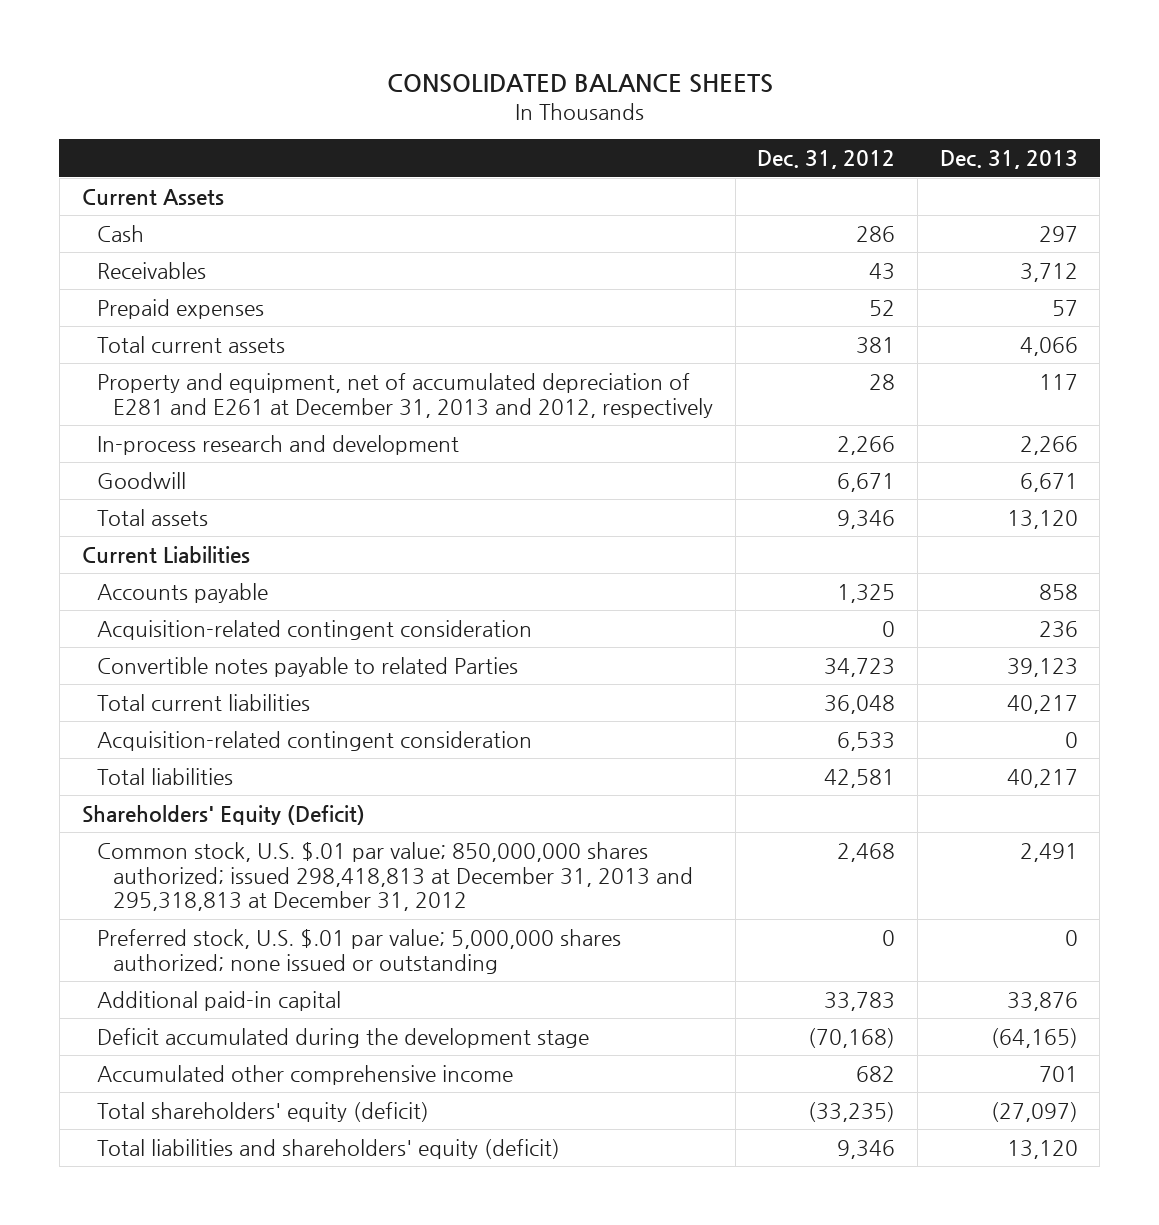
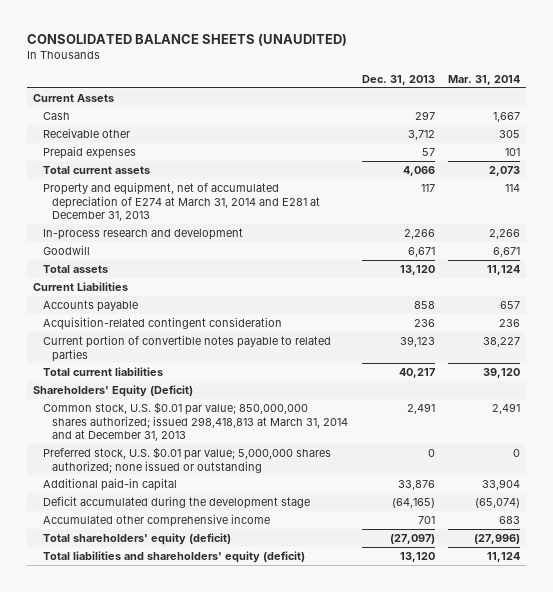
- CONSOLIDATED BALANCE SHEETS
+ CONSOLIDATED BALANCE SHEETS (UNAUDITED)
- | Dec. 31, 2012 | Dec. 31, 2013
+ | Dec. 31, 2013 | Mar. 31, 2014
- Receivables | 43 | 3,712
+ Receivable other | 3,712 | 305
- Property and equipment, net of accumulated depreciation of E281 and E261 at December 31, 2013 and 2012, respectively | 28 | 117
+ Property and equipment, net of accumulated depreciation of E274 at March 31, 2014 and E281 at December 31, 2013 | 117 | 114
- Convertible notes payable to related Parties | 34,723 | 39,123
+ Current portion of convertible notes payable to related parties | 39,123 | 38,227
- Acquisition-related contingent consideration | 6,533 | 0
- Total liabilities | 42,581 | 40,217
- Common stock, U.S. $.01 par value; 850,000,000 shares authorized; issued 298,418,813 at December 31, 2013 and 295,318,813 at December 31, 2012 | 2,468 | 2,491
- Preferred stock, U.S. $.01 par value; 5,000,000 shares authorized; none issued or outstanding | 0 | 0
+ Common stock, U.S. $0.01 par value; 850,000,000 shares authorized; issued 298,418,813 at March 31, 2014 and at December 31, 2013 | 2,491 | 2,491
+ Preferred stock, U.S. $0.01 par value; 5,000,000 shares authorized; none issued or outstanding | 0 | 0

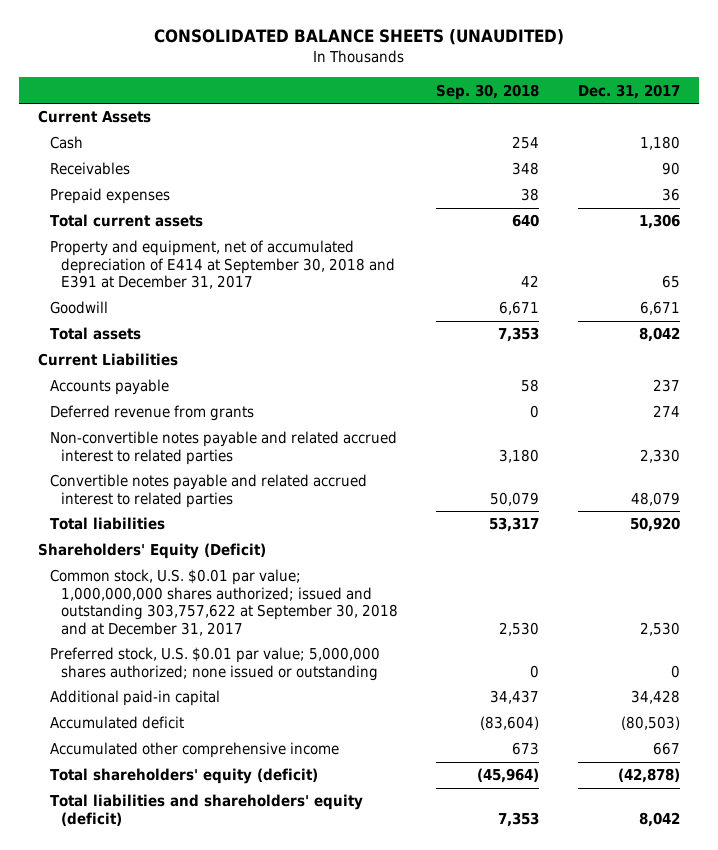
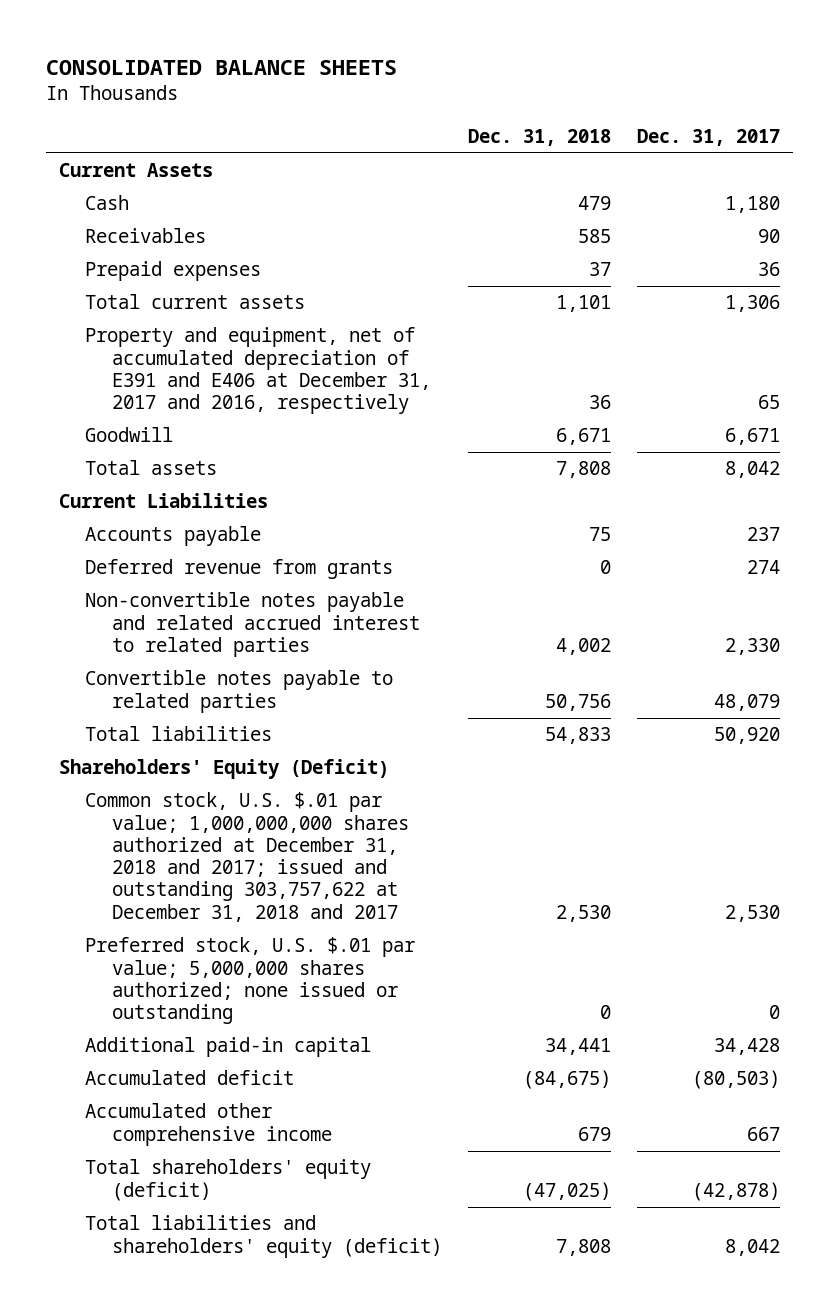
- CONSOLIDATED BALANCE SHEETS (UNAUDITED)
+ CONSOLIDATED BALANCE SHEETS
- | Sep. 30, 2018 | Dec. 31, 2017
+ | Dec. 31, 2018 | Dec. 31, 2017
- Property and equipment, net of accumulated depreciation of E414 at September 30, 2018 and E391 at December 31, 2017 | 42 | 65
+ Property and equipment, net of accumulated depreciation of E391 and E406 at December 31, 2017 and 2016, respectively | 36 | 65
- Convertible notes payable and related accrued interest to related parties | 50,079 | 48,079
+ Convertible notes payable to related parties | 50,756 | 48,079
- Common stock, U.S. $0.01 par value; 1,000,000,000 shares authorized; issued and outstanding 303,757,622 at September 30, 2018 and at December 31, 2017 | 2,530 | 2,530
- Preferred stock, U.S. $0.01 par value; 5,000,000 shares authorized; none issued or outstanding | 0 | 0
+ Common stock, U.S. $.01 par value; 1,000,000,000 shares authorized at December 31, 2018 and 2017; issued and outstanding 303,757,622 at December 31, 2018 and 2017 | 2,530 | 2,530
+ Preferred stock, U.S. $.01 par value; 5,000,000 shares authorized; none issued or outstanding | 0 | 0

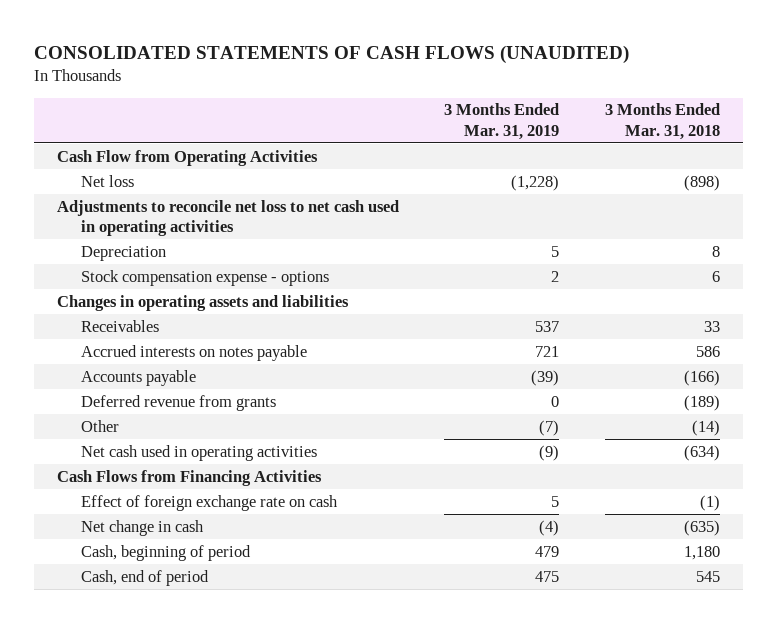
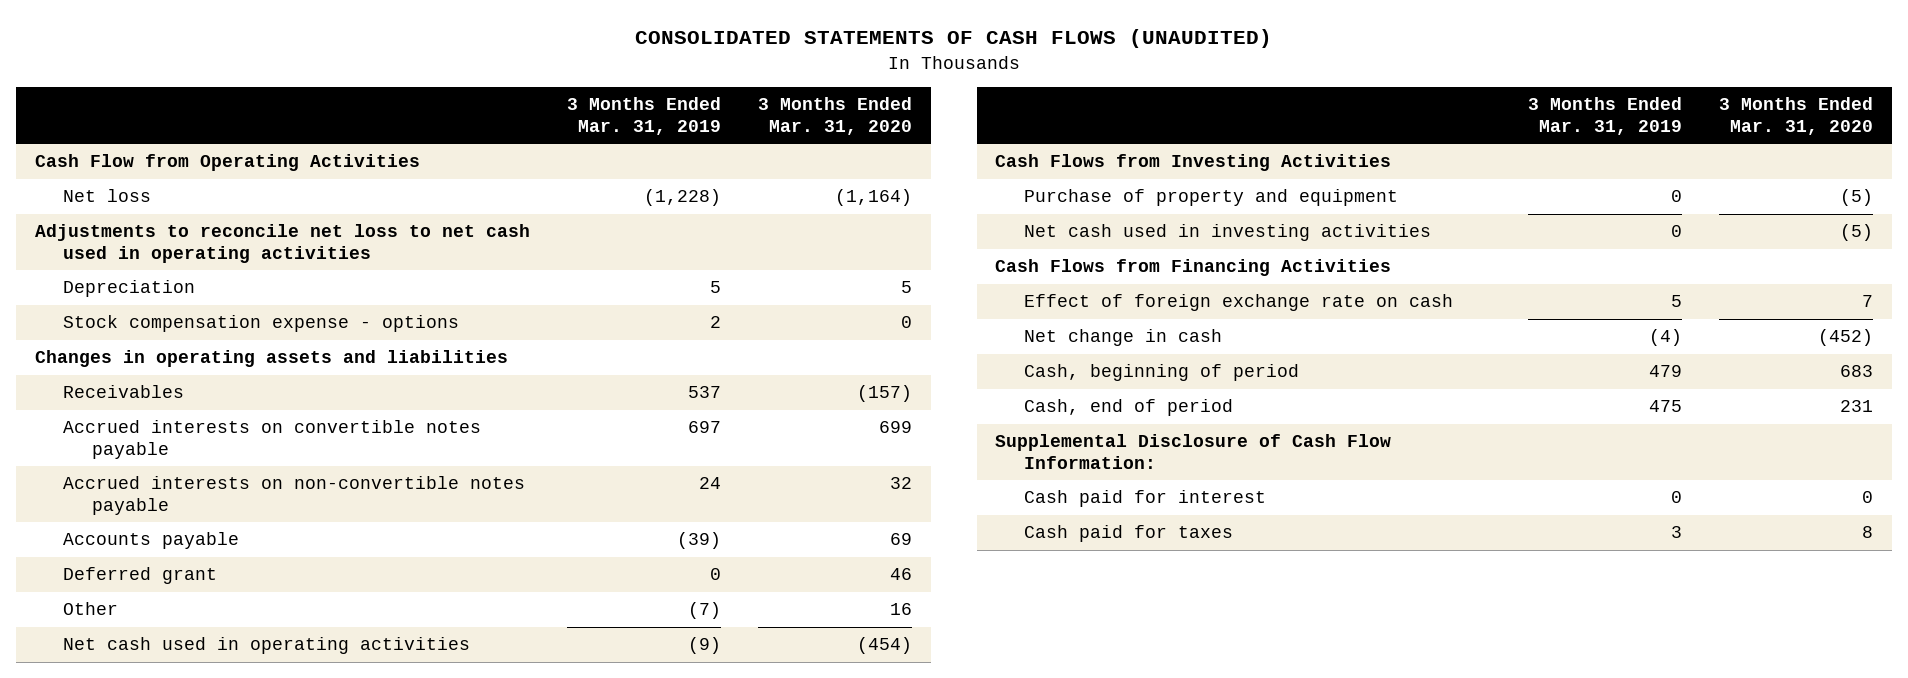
- | 3 Months Ended Mar. 31, 2019 | 3 Months Ended Mar. 31, 2018
+ | 3 Months Ended Mar. 31, 2019 | 3 Months Ended Mar. 31, 2020
- Accrued interests on notes payable | 721 | 586
+ Accrued interests on convertible notes payable | 697 | 699
+ Accrued interests on non-convertible notes payable | 24 | 32
- Deferred revenue from grants | 0 | (189)
+ Deferred grant | 0 | 46
+ Cash Flows from Investing Activities
+ Purchase of property and equipment | 0 | (5)
+ Net cash used in investing activities | 0 | (5)
+ Supplemental Disclosure of Cash Flow Information:
+ Cash paid for interest | 0 | 0
+ Cash paid for taxes | 3 | 8

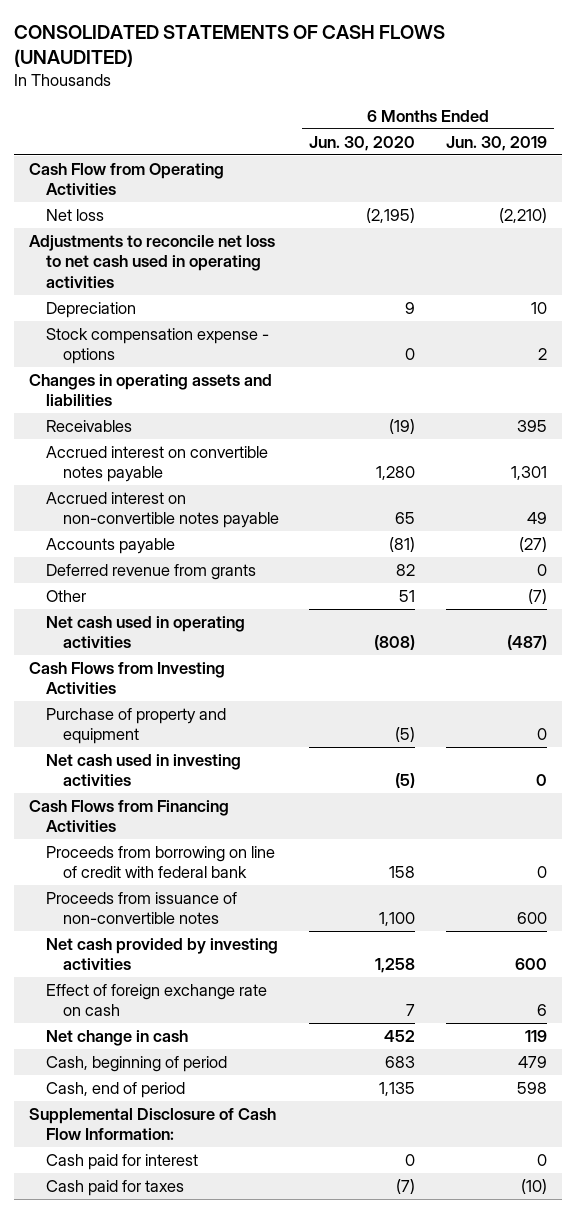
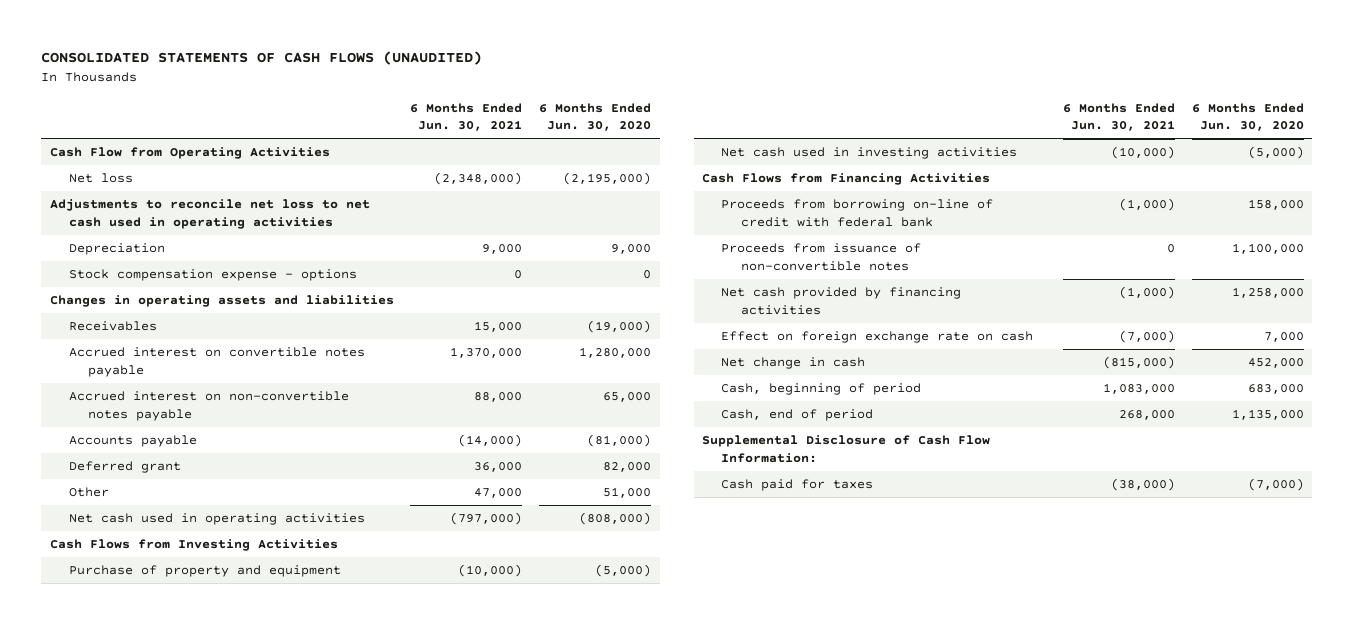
- | 6 Months Ended Jun. 30, 2020 | 6 Months Ended Jun. 30, 2019
+ | 6 Months Ended Jun. 30, 2021 | 6 Months Ended Jun. 30, 2020
- Net loss | (2,195) | (2,210)
+ Net loss | (2,348,000) | (2,195,000)
- Depreciation | 9 | 10
+ Depreciation | 9,000 | 9,000
- Receivables | (19) | 395
- Accrued interest on convertible notes payable | 1,280 | 1,301
- Accrued interest on non-convertible notes payable | 65 | 49
- Accounts payable | (81) | (27)
- Deferred revenue from grants | 82 | 0
- Other | 51 | (7)
- Net cash used in operating activities | (808) | (487)
+ Receivables | 15,000 | (19,000)
+ Accrued interest on convertible notes payable | 1,370,000 | 1,280,000
+ Accrued interest on non-convertible notes payable | 88,000 | 65,000
+ Accounts payable | (14,000) | (81,000)
+ Deferred grant | 36,000 | 82,000
+ Other | 47,000 | 51,000
+ Net cash used in operating activities | (797,000) | (808,000)
- Purchase of property and equipment | (5) | 0
- Net cash used in investing activities | (5) | 0
+ Purchase of property and equipment | (10,000) | (5,000)
+ Net cash used in investing activities | (10,000) | (5,000)
- Proceeds from borrowing on line of credit with federal bank | 158 | 0
- Proceeds from issuance of non-convertible notes | 1,100 | 600
- Net cash provided by investing activities | 1,258 | 600
- Effect of foreign exchange rate on cash | 7 | 6
- Net change in cash | 452 | 119
- Cash, beginning of period | 683 | 479
- Cash, end of period | 1,135 | 598
+ Proceeds from borrowing on-line of credit with federal bank | (1,000) | 158,000
+ Proceeds from issuance of non-convertible notes | 0 | 1,100,000
+ Net cash provided by financing activities | (1,000) | 1,258,000
+ Effect on foreign exchange rate on cash | (7,000) | 7,000
+ Net change in cash | (815,000) | 452,000
+ Cash, beginning of period | 1,083,000 | 683,000
+ Cash, end of period | 268,000 | 1,135,000
- Cash paid for interest | 0 | 0
- Cash paid for taxes | (7) | (10)
+ Cash paid for taxes | (38,000) | (7,000)

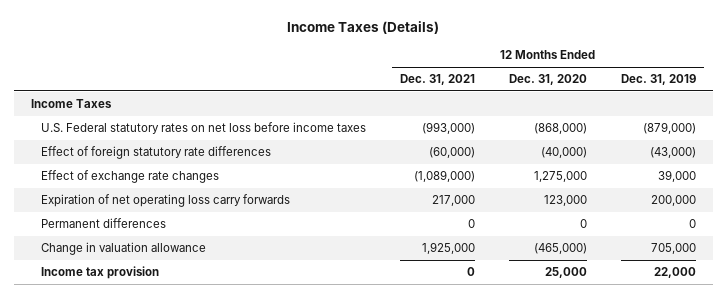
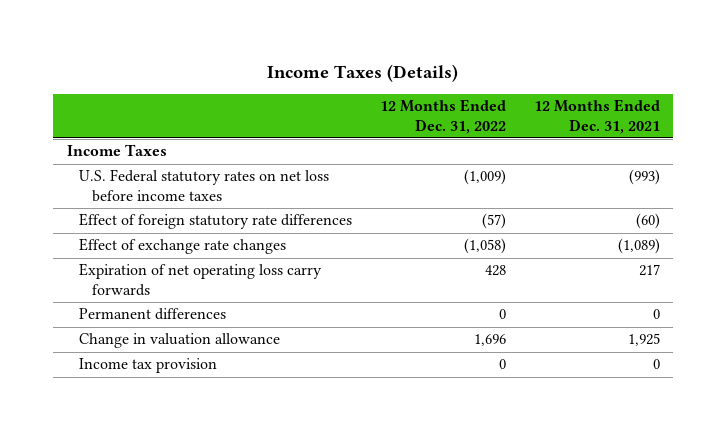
- | 12 Months Ended Dec. 31, 2021 | 12 Months Ended Dec. 31, 2020 | 12 Months Ended Dec. 31, 2019
+ | 12 Months Ended Dec. 31, 2022 | 12 Months Ended Dec. 31, 2021
- U.S. Federal statutory rates on net loss before income taxes | (993,000) | (868,000) | (879,000)
- Effect of foreign statutory rate differences | (60,000) | (40,000) | (43,000)
- Effect of exchange rate changes | (1,089,000) | 1,275,000 | 39,000
- Expiration of net operating loss carry forwards | 217,000 | 123,000 | 200,000
+ U.S. Federal statutory rates on net loss before income taxes | (1,009) | (993)
+ Effect of foreign statutory rate differences | (57) | (60)
+ Effect of exchange rate changes | (1,058) | (1,089)
+ Expiration of net operating loss carry forwards | 428 | 217
- Change in valuation allowance | 1,925,000 | (465,000) | 705,000
+ Change in valuation allowance | 1,696 | 1,925

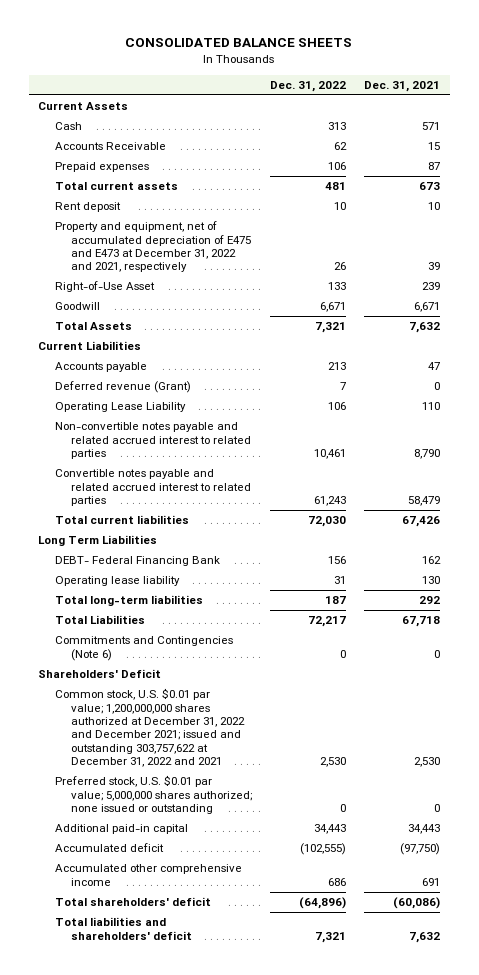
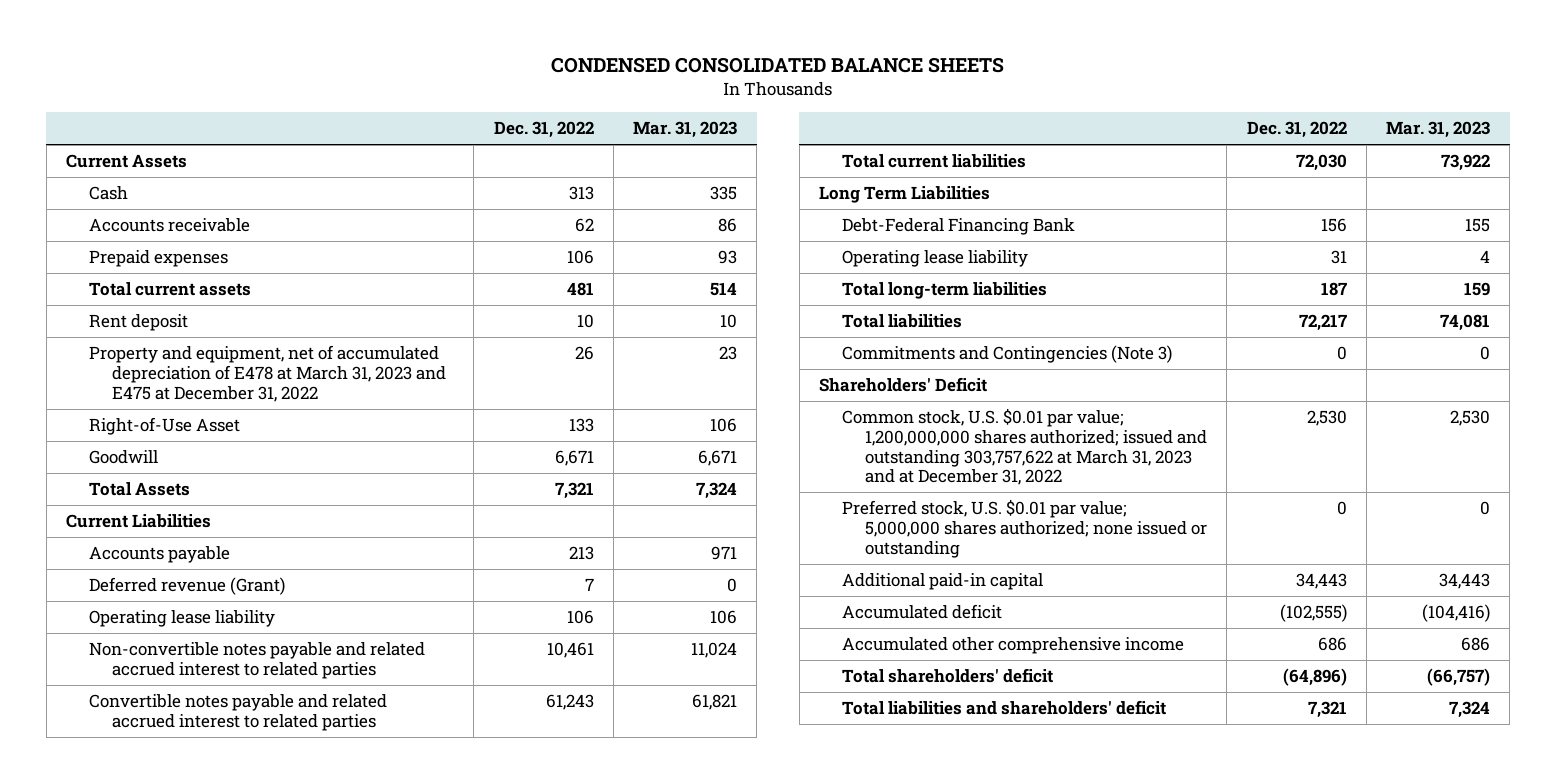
- CONSOLIDATED BALANCE SHEETS
+ CONDENSED CONSOLIDATED BALANCE SHEETS
- | Dec. 31, 2022 | Dec. 31, 2021
+ | Dec. 31, 2022 | Mar. 31, 2023
- Accounts Receivable | 62 | 15
+ Accounts receivable | 62 | 86
- Property and equipment, net of accumulated depreciation of E475 and E473 at December 31, 2022 and 2021, respectively | 26 | 39
+ Property and equipment, net of accumulated depreciation of E478 at March 31, 2023 and E475 at December 31, 2022 | 26 | 23
- Operating Lease Liability | 106 | 110
+ Operating lease liability | 106 | 106
- DEBT- Federal Financing Bank | 156 | 162
+ Debt-Federal Financing Bank | 156 | 155
- Total Liabilities | 72,217 | 67,718
- Commitments and Contingencies (Note 6) | 0 | 0
+ Total liabilities | 72,217 | 74,081
+ Commitments and Contingencies (Note 3) | 0 | 0
- Common stock, U.S. $0.01 par value; 1,200,000,000 shares authorized at December 31, 2022 and December 2021; issued and outstanding 303,757,622 at December 31, 2022 and 2021 | 2,530 | 2,530
+ Common stock, U.S. $0.01 par value; 1,200,000,000 shares authorized; issued and outstanding 303,757,622 at March 31, 2023 and at December 31, 2022 | 2,530 | 2,530

